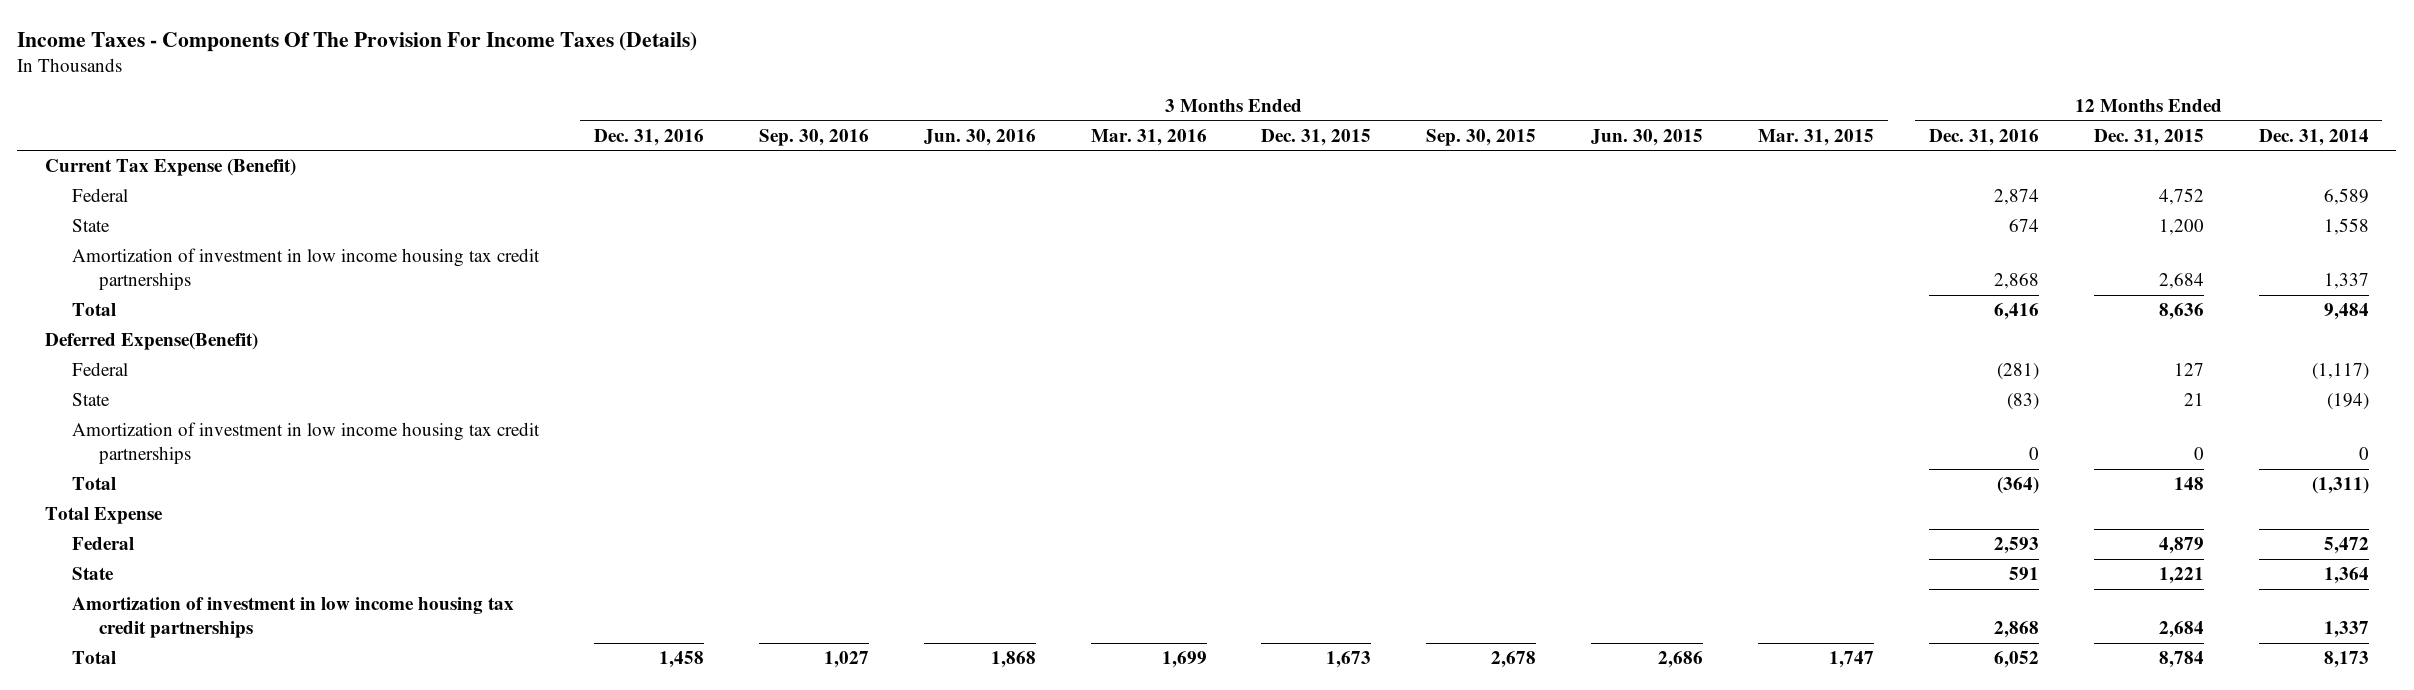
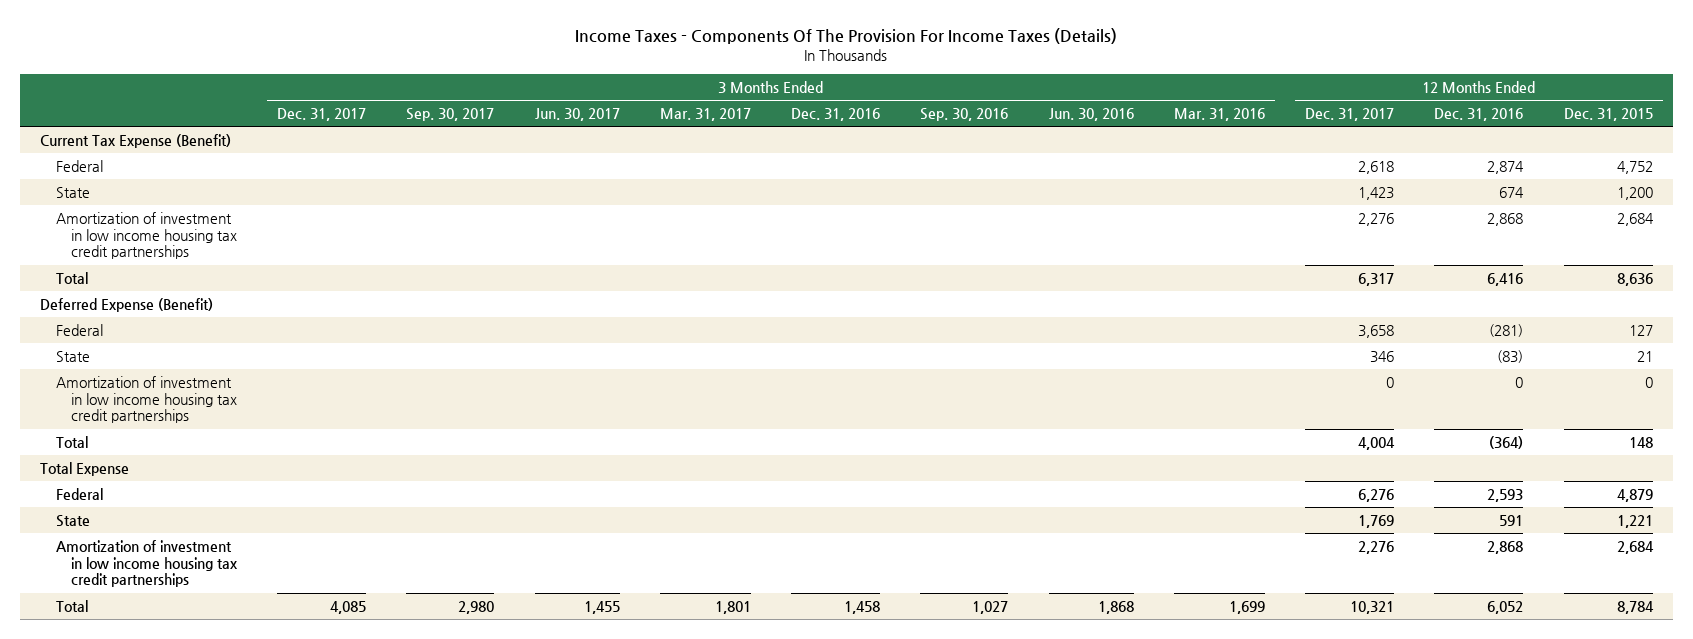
- | 3 Months Ended Dec. 31, 2016 | 3 Months Ended Sep. 30, 2016 | 3 Months Ended Jun. 30, 2016 | 3 Months Ended Mar. 31, 2016 | 3 Months Ended Dec. 31, 2015 | 3 Months Ended Sep. 30, 2015 | 3 Months Ended Jun. 30, 2015 | 3 Months Ended Mar. 31, 2015 | 12 Months Ended Dec. 31, 2016 | 12 Months Ended Dec. 31, 2015 | 12 Months Ended Dec. 31, 2014
+ | 3 Months Ended Dec. 31, 2017 | 3 Months Ended Sep. 30, 2017 | 3 Months Ended Jun. 30, 2017 | 3 Months Ended Mar. 31, 2017 | 3 Months Ended Dec. 31, 2016 | 3 Months Ended Sep. 30, 2016 | 3 Months Ended Jun. 30, 2016 | 3 Months Ended Mar. 31, 2016 | 12 Months Ended Dec. 31, 2017 | 12 Months Ended Dec. 31, 2016 | 12 Months Ended Dec. 31, 2015
- Deferred Expense(Benefit)
+ Deferred Expense (Benefit)

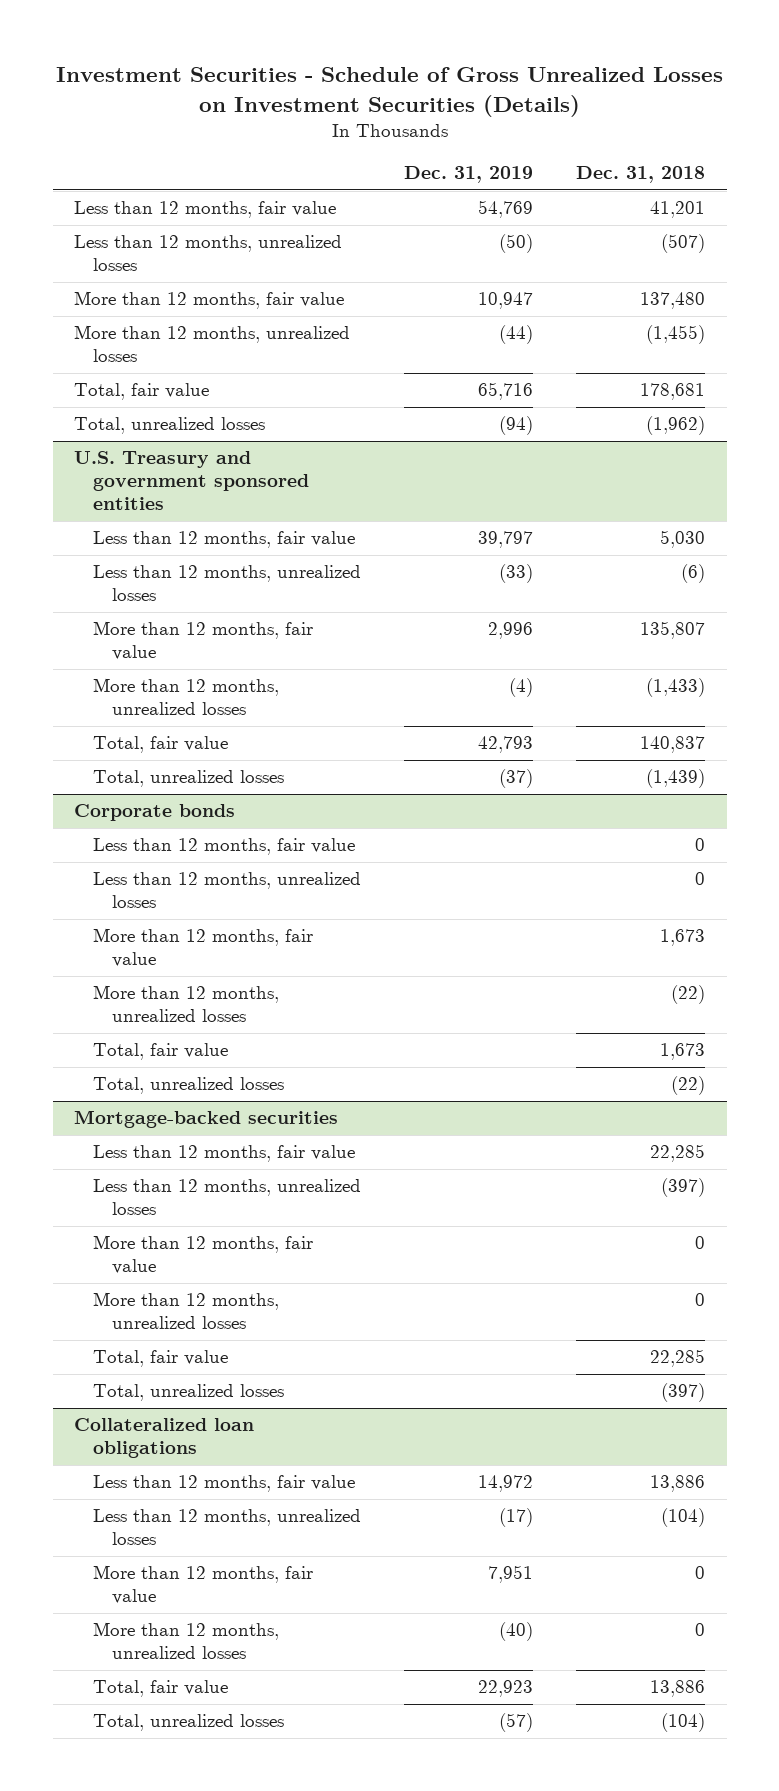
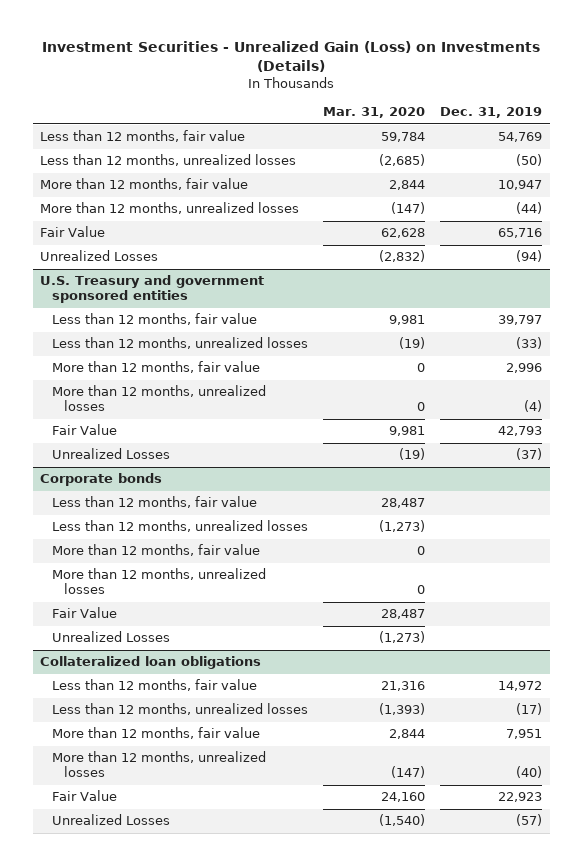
- Investment Securities - Schedule of Gross Unrealized Losses on Investment Securities (Details)
+ Investment Securities - Unrealized Gain (Loss) on Investments (Details)
- | Dec. 31, 2019 | Dec. 31, 2018
+ | Mar. 31, 2020 | Dec. 31, 2019
- Total, fair value | 65,716 | 178,681
- Total, unrealized losses | (94) | (1,962)
+ Fair Value | 62,628 | 65,716
+ Unrealized Losses | (2,832) | (94)
@ U.S. Treasury and government sponsored entities
- Total, fair value | 42,793 | 140,837
- Total, unrealized losses | (37) | (1,439)
+ Fair Value | 9,981 | 42,793
+ Unrealized Losses | (19) | (37)
@ Corporate bonds
- Total, fair value | | 1,673
- Total, unrealized losses | | (22)
- Mortgage-backed securities
- Less than 12 months, fair value | | 22,285
- Less than 12 months, unrealized losses | | (397)
- More than 12 months, fair value | | 0
- More than 12 months, unrealized losses | | 0
- Total, fair value | | 22,285
- Total, unrealized losses | | (397)
@ Corporate bonds
+ Fair Value | 28,487 |
+ Unrealized Losses | (1,273) |
@ Collateralized loan obligations
- Total, fair value | 22,923 | 13,886
- Total, unrealized losses | (57) | (104)
+ Fair Value | 24,160 | 22,923
+ Unrealized Losses | (1,540) | (57)

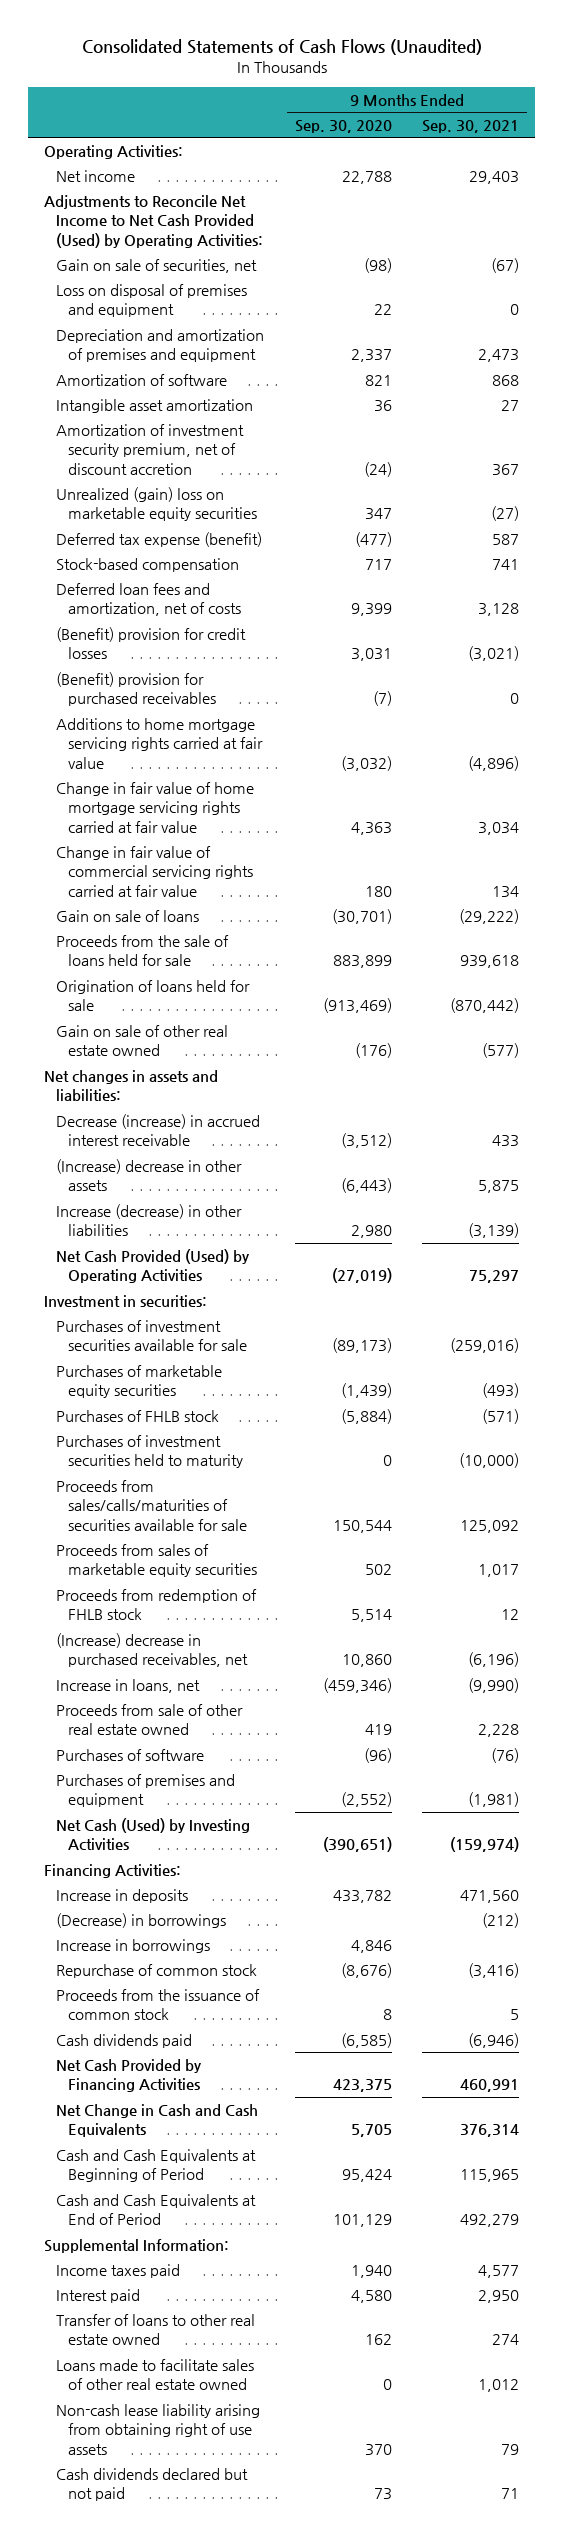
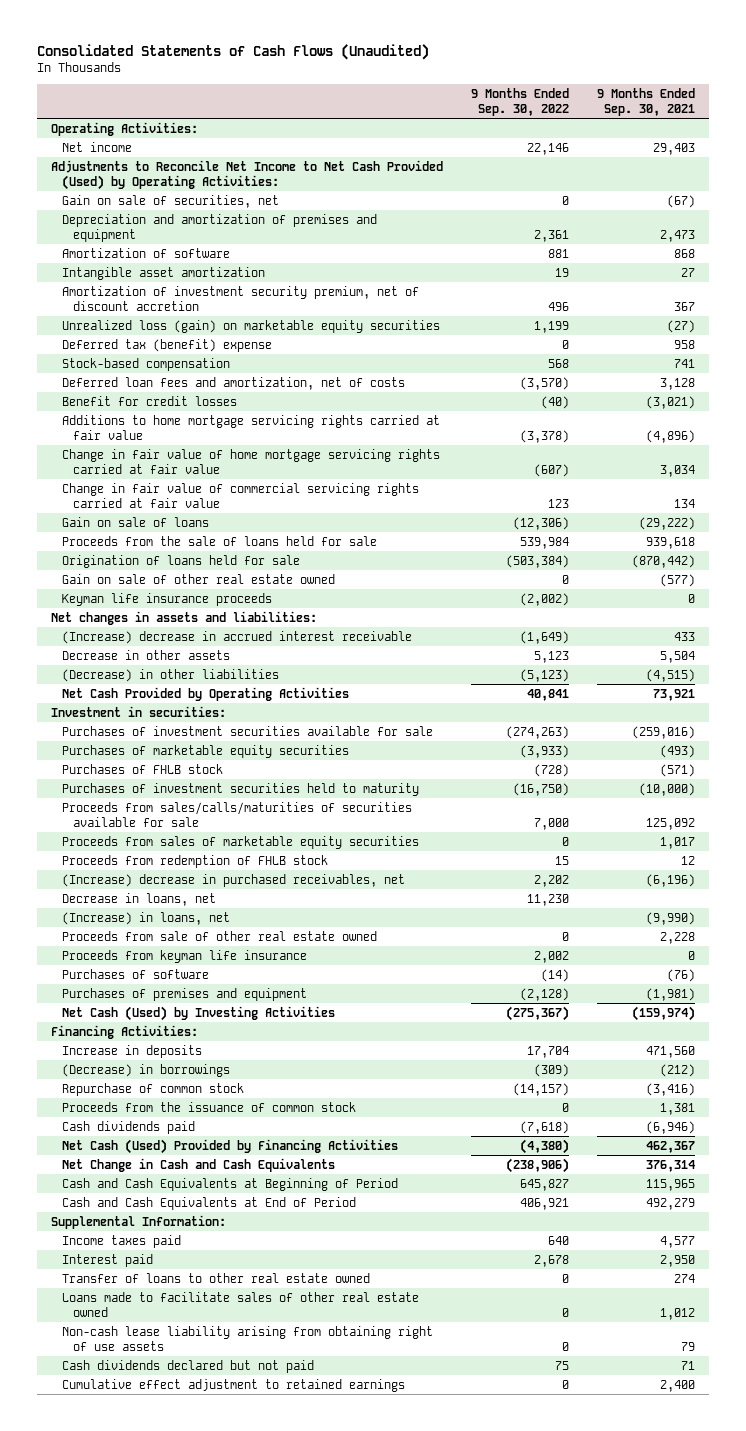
- | 9 Months Ended Sep. 30, 2020 | 9 Months Ended Sep. 30, 2021
+ | 9 Months Ended Sep. 30, 2022 | 9 Months Ended Sep. 30, 2021
- Loss on disposal of premises and equipment | 22 | 0
- Unrealized (gain) loss on marketable equity securities | 347 | (27)
- Deferred tax expense (benefit) | (477) | 587
+ Unrealized loss (gain) on marketable equity securities | 1,199 | (27)
+ Deferred tax (benefit) expense | 0 | 958
- (Benefit) provision for credit losses | 3,031 | (3,021)
- (Benefit) provision for purchased receivables | (7) | 0
+ Benefit for credit losses | (40) | (3,021)
+ Keyman life insurance proceeds | (2,002) | 0
- Decrease (increase) in accrued interest receivable | (3,512) | 433
- (Increase) decrease in other assets | (6,443) | 5,875
- Increase (decrease) in other liabilities | 2,980 | (3,139)
- Net Cash Provided (Used) by Operating Activities | (27,019) | 75,297
+ (Increase) decrease in accrued interest receivable | (1,649) | 433
+ Decrease in other assets | 5,123 | 5,504
+ (Decrease) in other liabilities | (5,123) | (4,515)
+ Net Cash Provided by Operating Activities | 40,841 | 73,921
- Increase in loans, net | (459,346) | (9,990)
+ Decrease in loans, net | 11,230 |
+ (Increase) in loans, net | | (9,990)
+ Proceeds from keyman life insurance | 2,002 | 0
- Increase in borrowings | 4,846 |
- Proceeds from the issuance of common stock | 8 | 5
+ Proceeds from the issuance of common stock | 0 | 1,381
- Net Cash Provided by Financing Activities | 423,375 | 460,991
+ Net Cash (Used) Provided by Financing Activities | (4,380) | 462,367
+ Cumulative effect adjustment to retained earnings | 0 | 2,400

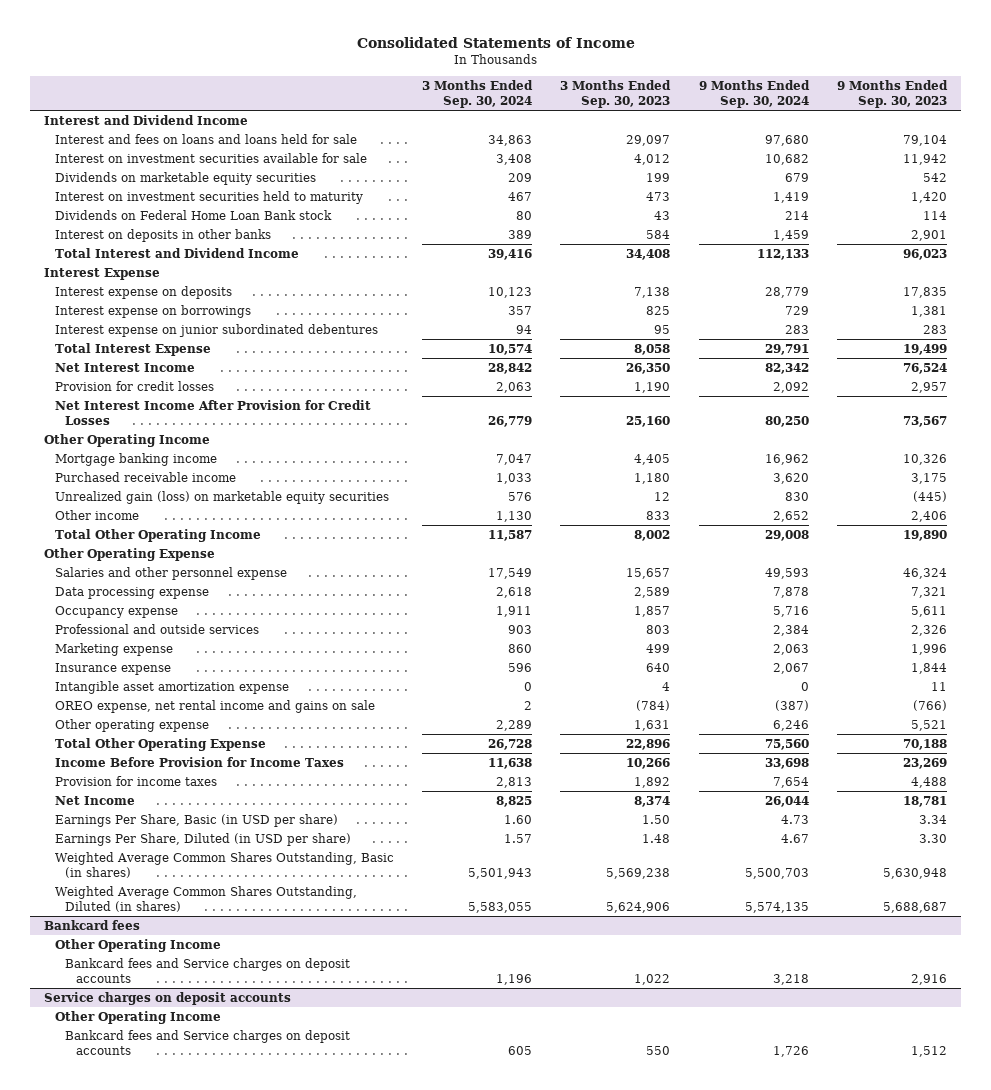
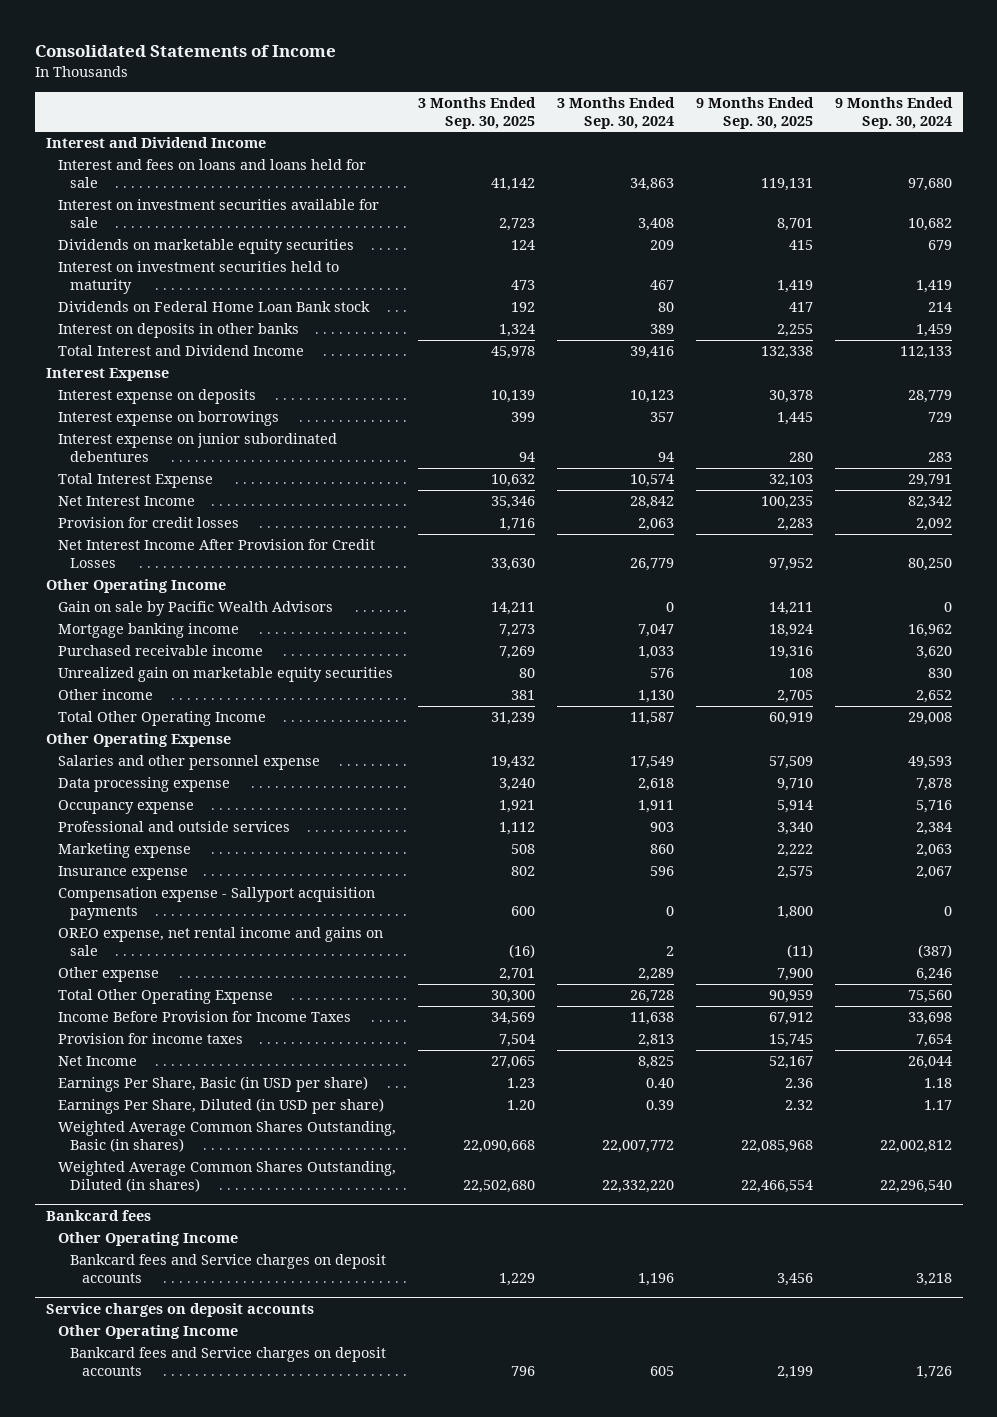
- | 3 Months Ended Sep. 30, 2024 | 3 Months Ended Sep. 30, 2023 | 9 Months Ended Sep. 30, 2024 | 9 Months Ended Sep. 30, 2023
+ | 3 Months Ended Sep. 30, 2025 | 3 Months Ended Sep. 30, 2024 | 9 Months Ended Sep. 30, 2025 | 9 Months Ended Sep. 30, 2024
+ Gain on sale by Pacific Wealth Advisors | 14,211 | 0 | 14,211 | 0
- Unrealized gain (loss) on marketable equity securities | 576 | 12 | 830 | (445)
+ Unrealized gain on marketable equity securities | 80 | 576 | 108 | 830
- Intangible asset amortization expense | 0 | 4 | 0 | 11
+ Compensation expense - Sallyport acquisition payments | 600 | 0 | 1,800 | 0
- Other operating expense | 2,289 | 1,631 | 6,246 | 5,521
+ Other expense | 2,701 | 2,289 | 7,900 | 6,246
- Earnings Per Share, Basic (in USD per share) | 1.60 | 1.50 | 4.73 | 3.34
- Earnings Per Share, Diluted (in USD per share) | 1.57 | 1.48 | 4.67 | 3.30
- Weighted Average Common Shares Outstanding, Basic (in shares) | 5,501,943 | 5,569,238 | 5,500,703 | 5,630,948
- Weighted Average Common Shares Outstanding, Diluted (in shares) | 5,583,055 | 5,624,906 | 5,574,135 | 5,688,687
+ Earnings Per Share, Basic (in USD per share) | 1.23 | 0.40 | 2.36 | 1.18
+ Earnings Per Share, Diluted (in USD per share) | 1.20 | 0.39 | 2.32 | 1.17
+ Weighted Average Common Shares Outstanding, Basic (in shares) | 22,090,668 | 22,007,772 | 22,085,968 | 22,002,812
+ Weighted Average Common Shares Outstanding, Diluted (in shares) | 22,502,680 | 22,332,220 | 22,466,554 | 22,296,540

